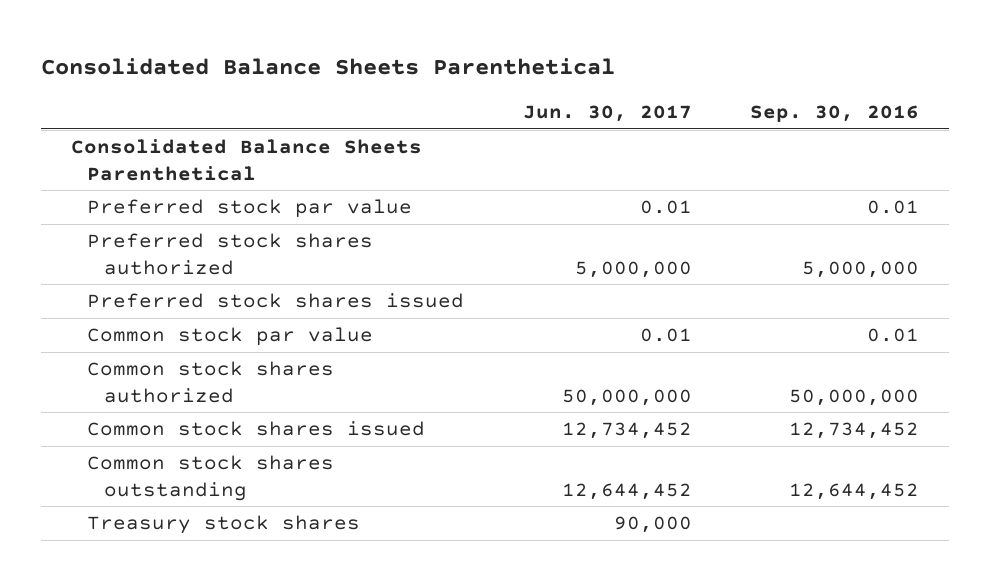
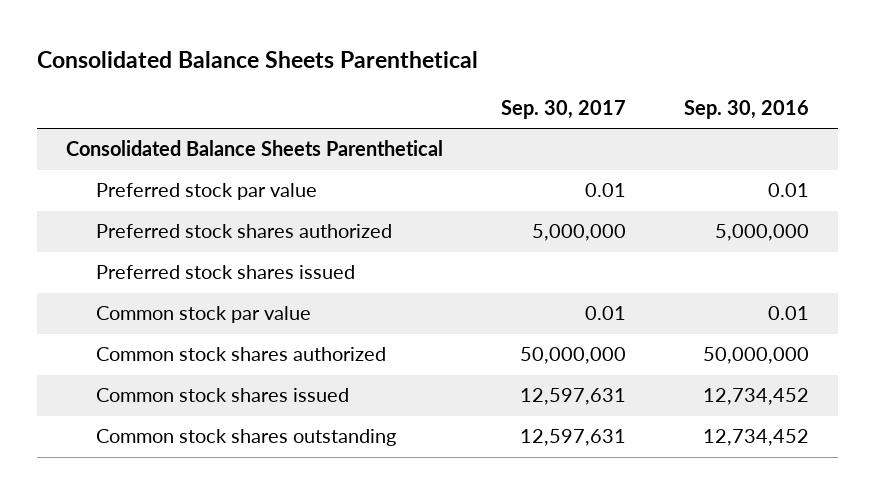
- | Jun. 30, 2017 | Sep. 30, 2016
+ | Sep. 30, 2017 | Sep. 30, 2016
- Common stock shares outstanding | 12,644,452 | 12,644,452
- Treasury stock shares | 90,000 |
+ Common stock shares outstanding | 12,597,631 | 12,734,452

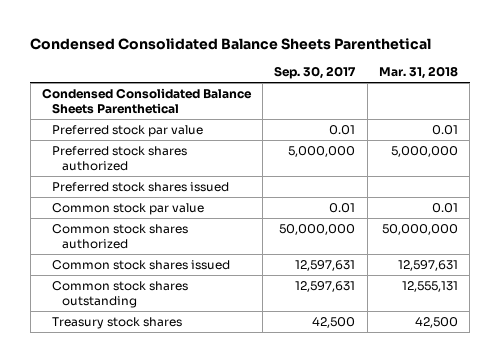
- Consolidated Balance Sheets Parenthetical
+ Condensed Consolidated Balance Sheets Parenthetical
- | Sep. 30, 2017 | Sep. 30, 2016
+ | Sep. 30, 2017 | Mar. 31, 2018
- Consolidated Balance Sheets Parenthetical
+ Condensed Consolidated Balance Sheets Parenthetical
+ Treasury stock shares | 42,500 | 42,500

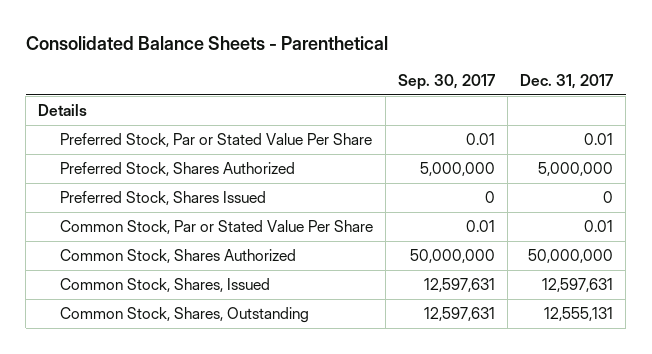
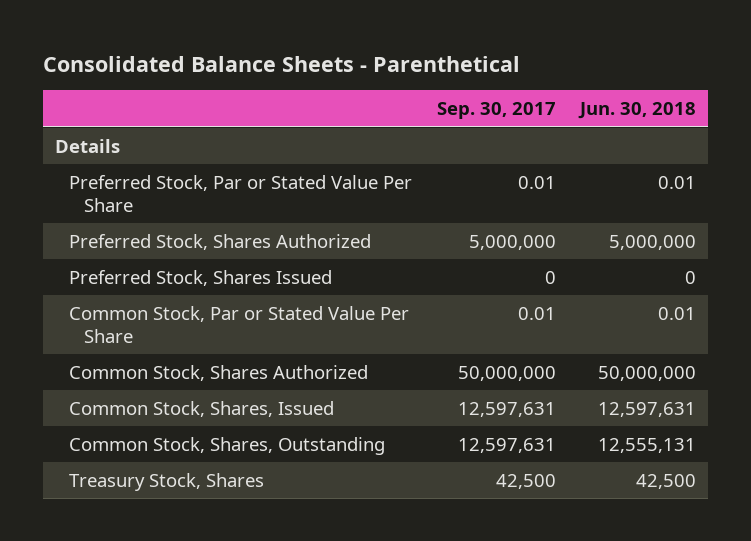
- | Sep. 30, 2017 | Dec. 31, 2017
+ | Sep. 30, 2017 | Jun. 30, 2018
+ Treasury Stock, Shares | 42,500 | 42,500

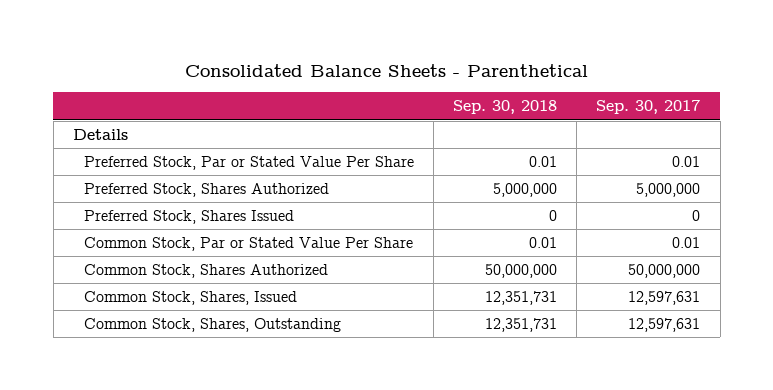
- | Sep. 30, 2017 | Jun. 30, 2018
+ | Sep. 30, 2018 | Sep. 30, 2017
- Treasury Stock, Shares | 42,500 | 42,500

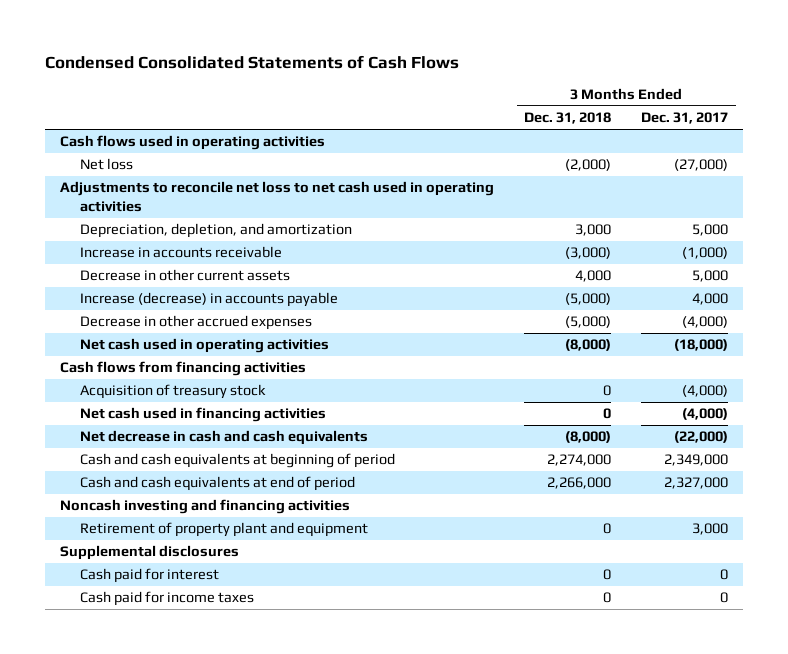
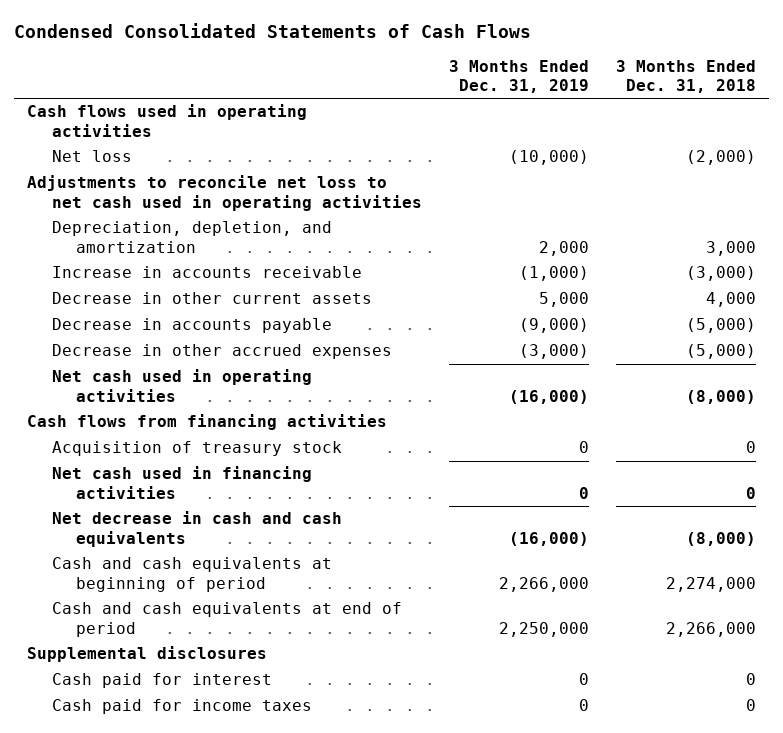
- | 3 Months Ended Dec. 31, 2018 | 3 Months Ended Dec. 31, 2017
+ | 3 Months Ended Dec. 31, 2019 | 3 Months Ended Dec. 31, 2018
- Increase (decrease) in accounts payable | (5,000) | 4,000
+ Decrease in accounts payable | (9,000) | (5,000)
- Noncash investing and financing activities
- Retirement of property plant and equipment | 0 | 3,000

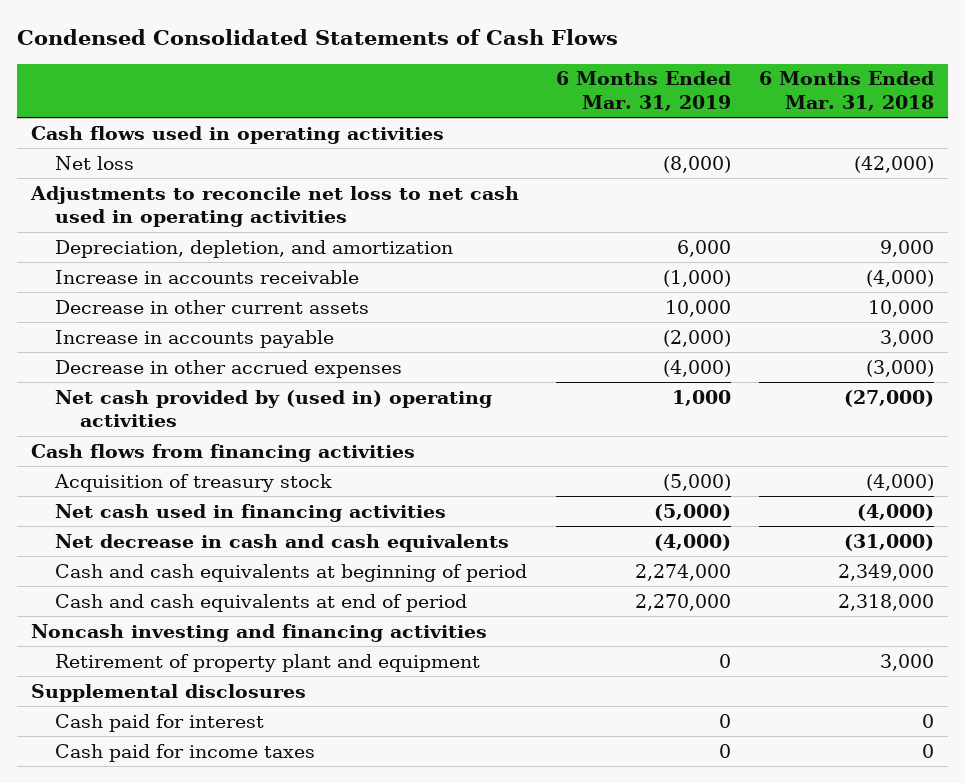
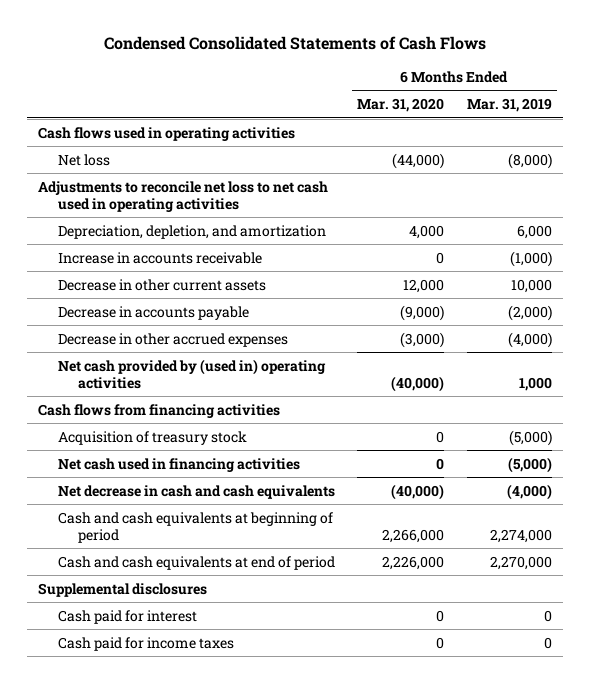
- | 6 Months Ended Mar. 31, 2019 | 6 Months Ended Mar. 31, 2018
+ | 6 Months Ended Mar. 31, 2020 | 6 Months Ended Mar. 31, 2019
- Increase in accounts payable | (2,000) | 3,000
+ Decrease in accounts payable | (9,000) | (2,000)
- Noncash investing and financing activities
- Retirement of property plant and equipment | 0 | 3,000

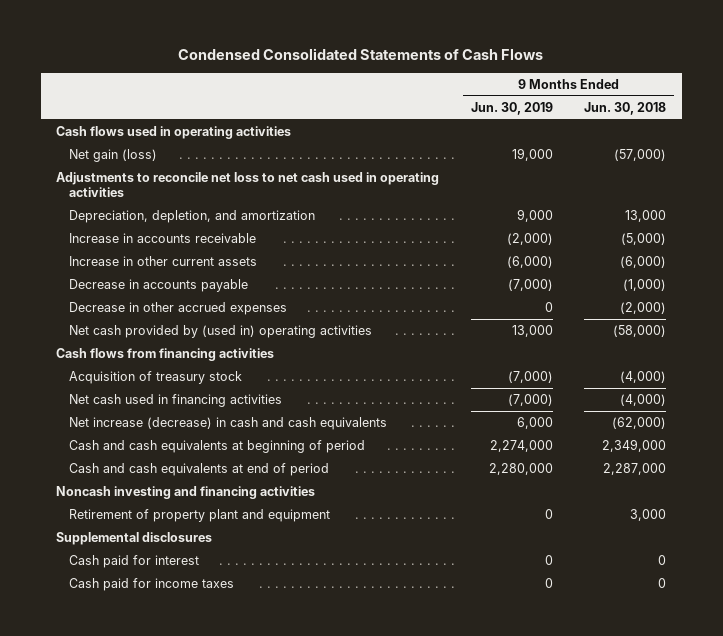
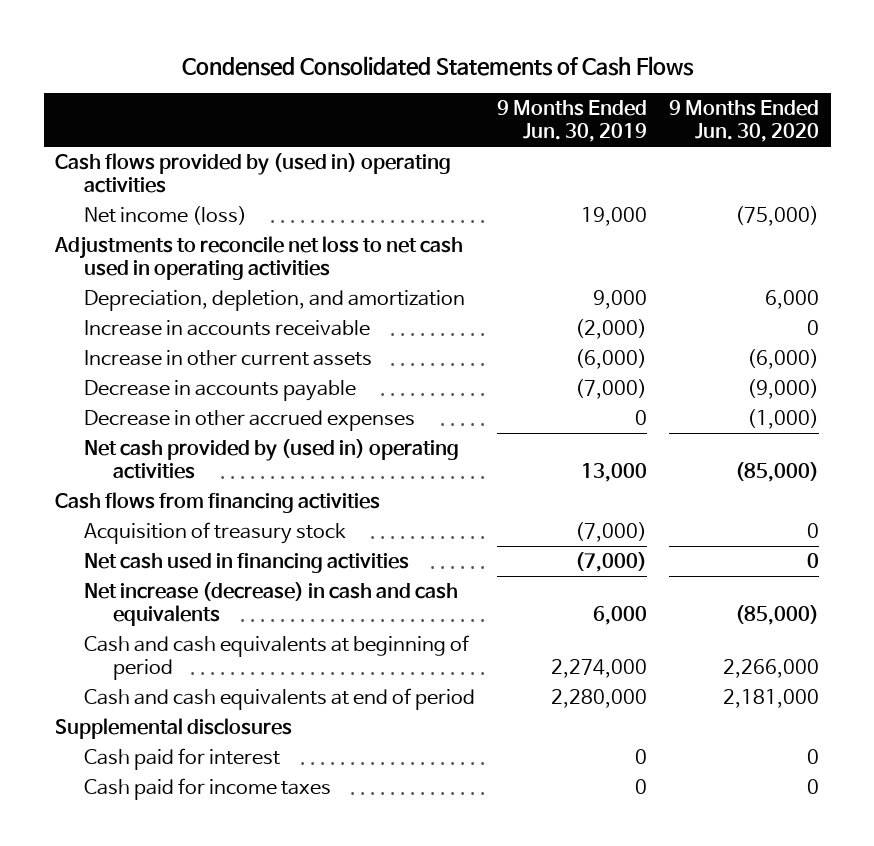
- | 9 Months Ended Jun. 30, 2019 | 9 Months Ended Jun. 30, 2018
+ | 9 Months Ended Jun. 30, 2019 | 9 Months Ended Jun. 30, 2020
- Cash flows used in operating activities
- Net gain (loss) | 19,000 | (57,000)
+ Cash flows provided by (used in) operating activities
+ Net income (loss) | 19,000 | (75,000)
- Noncash investing and financing activities
- Retirement of property plant and equipment | 0 | 3,000

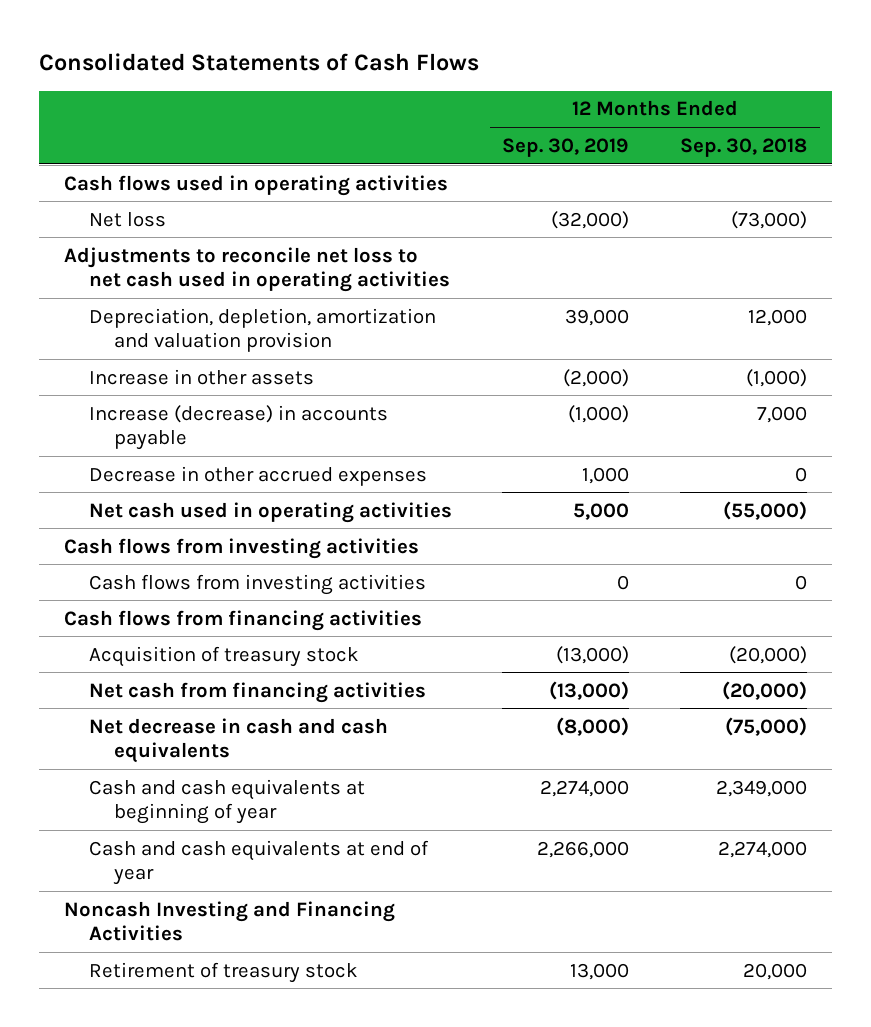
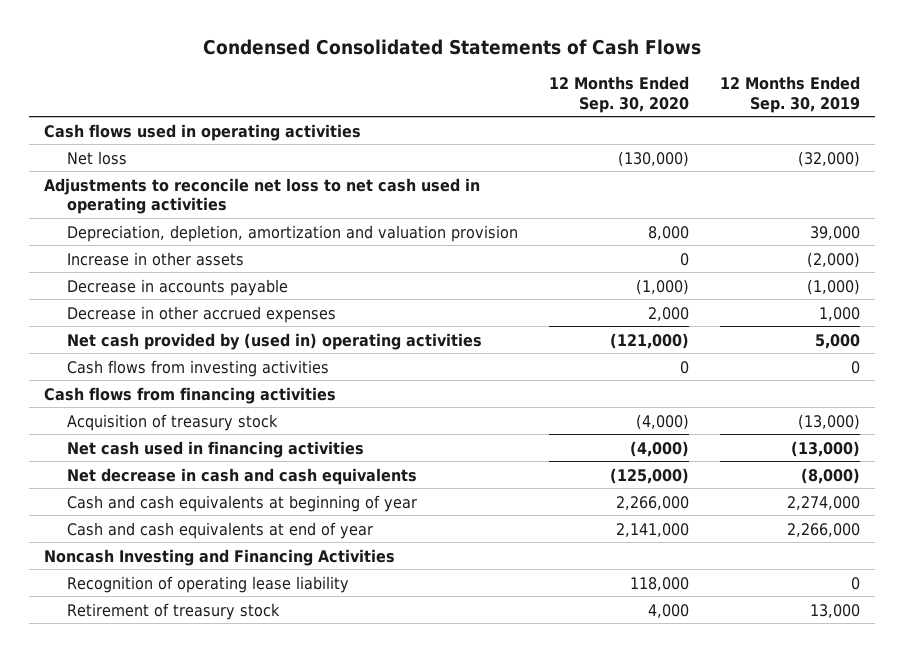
- Consolidated Statements of Cash Flows
+ Condensed Consolidated Statements of Cash Flows
- | 12 Months Ended Sep. 30, 2019 | 12 Months Ended Sep. 30, 2018
+ | 12 Months Ended Sep. 30, 2020 | 12 Months Ended Sep. 30, 2019
- Increase (decrease) in accounts payable | (1,000) | 7,000
+ Decrease in accounts payable | (1,000) | (1,000)
- Net cash used in operating activities | 5,000 | (55,000)
- Cash flows from investing activities
+ Net cash provided by (used in) operating activities | (121,000) | 5,000
- Net cash from financing activities | (13,000) | (20,000)
+ Net cash used in financing activities | (4,000) | (13,000)
+ Recognition of operating lease liability | 118,000 | 0

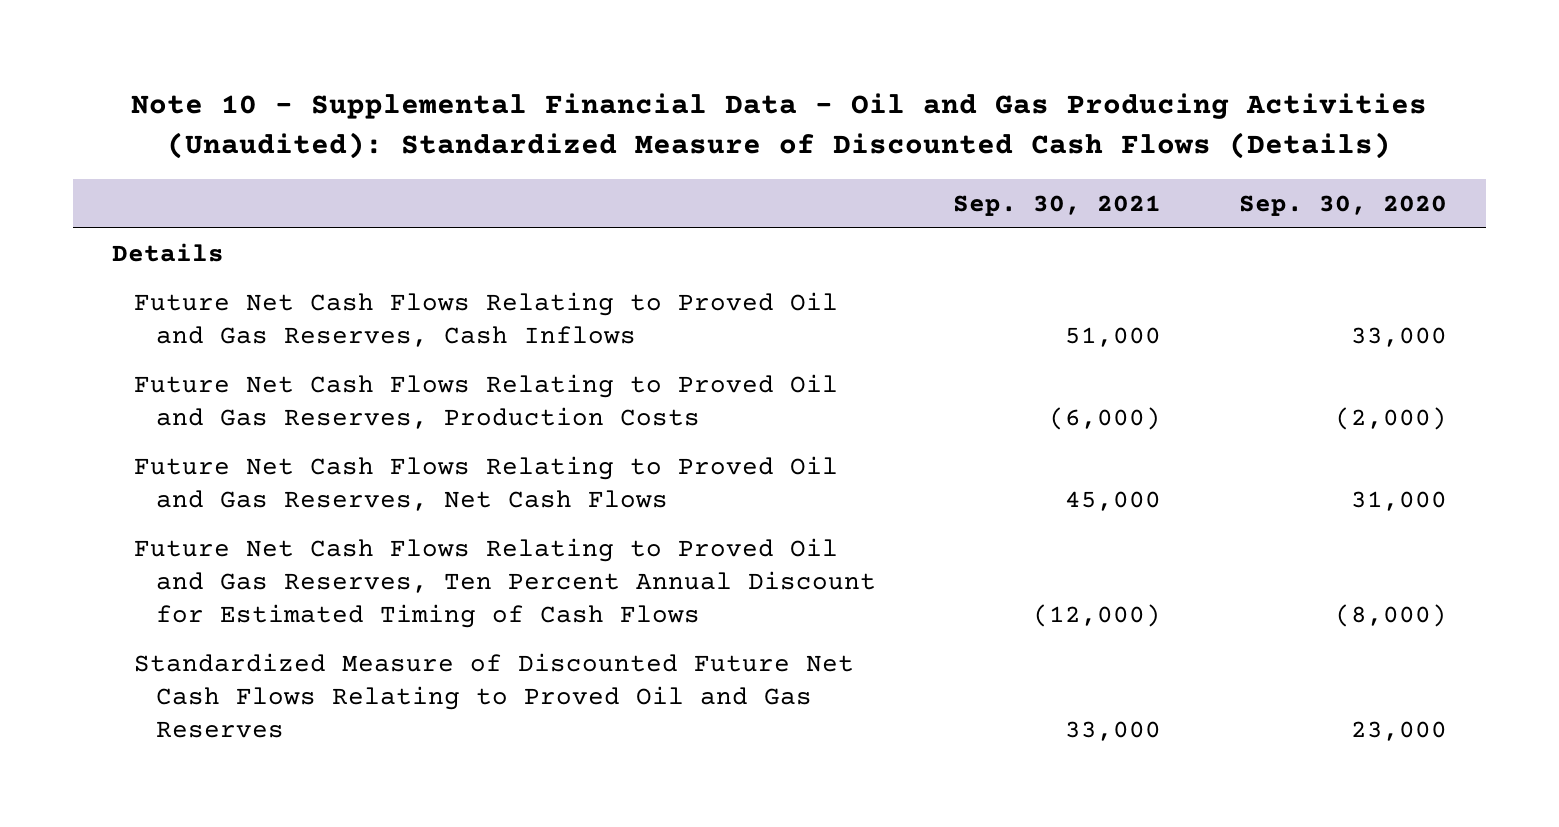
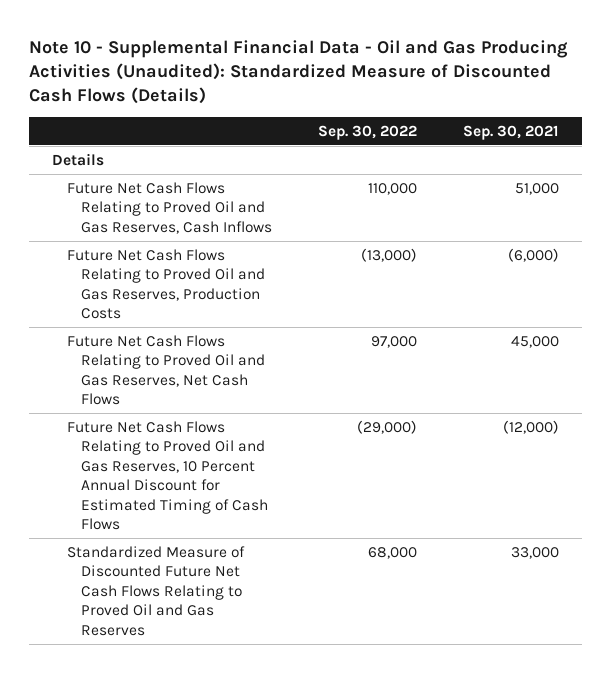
- | Sep. 30, 2021 | Sep. 30, 2020
+ | Sep. 30, 2022 | Sep. 30, 2021
- Future Net Cash Flows Relating to Proved Oil and Gas Reserves, Ten Percent Annual Discount for Estimated Timing of Cash Flows | (12,000) | (8,000)
+ Future Net Cash Flows Relating to Proved Oil and Gas Reserves, 10 Percent Annual Discount for Estimated Timing of Cash Flows | (29,000) | (12,000)

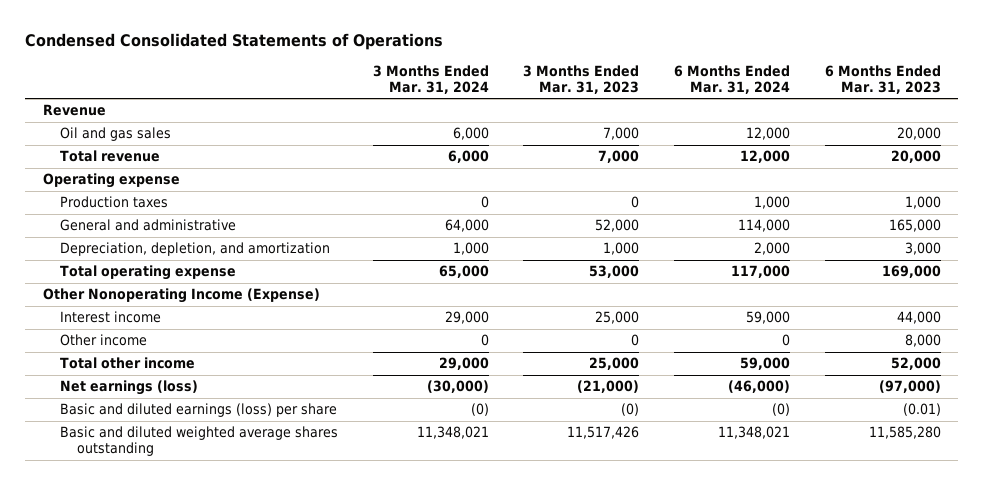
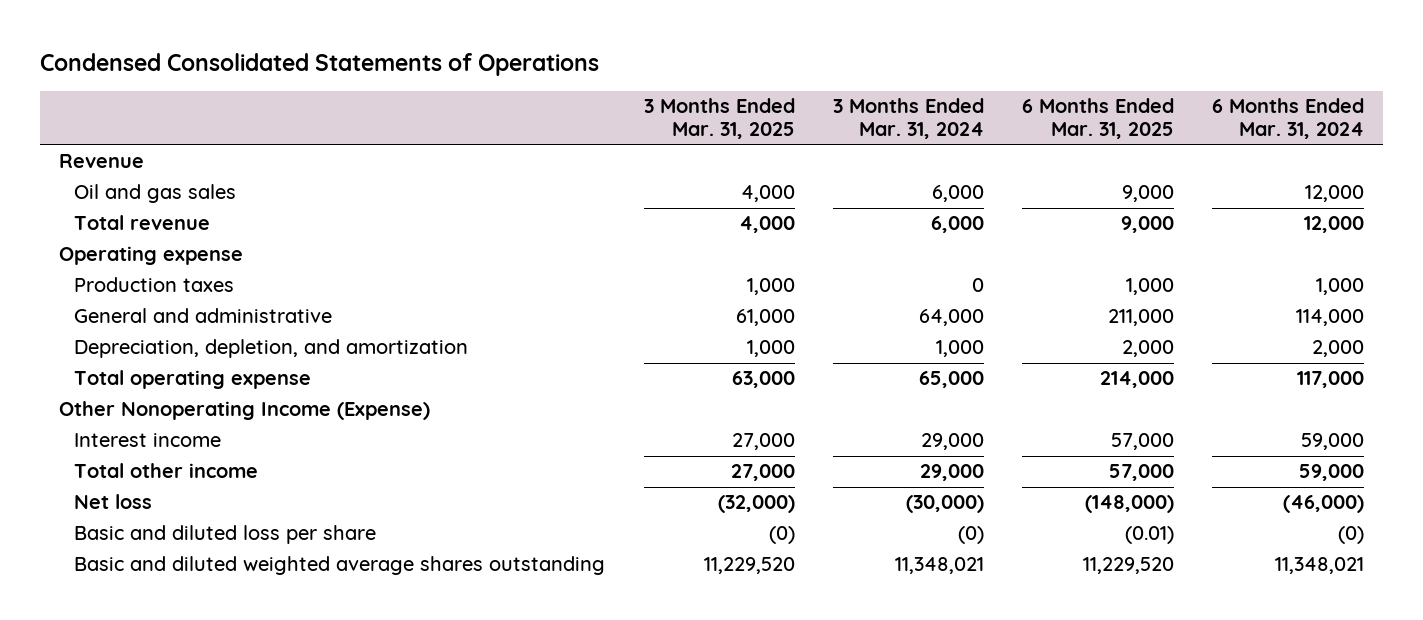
- | 3 Months Ended Mar. 31, 2024 | 3 Months Ended Mar. 31, 2023 | 6 Months Ended Mar. 31, 2024 | 6 Months Ended Mar. 31, 2023
+ | 3 Months Ended Mar. 31, 2025 | 3 Months Ended Mar. 31, 2024 | 6 Months Ended Mar. 31, 2025 | 6 Months Ended Mar. 31, 2024
- Other income | 0 | 0 | 0 | 8,000
- Net earnings (loss) | (30,000) | (21,000) | (46,000) | (97,000)
- Basic and diluted earnings (loss) per share | (0) | (0) | (0) | (0.01)
+ Net loss | (32,000) | (30,000) | (148,000) | (46,000)
+ Basic and diluted loss per share | (0) | (0) | (0.01) | (0)

